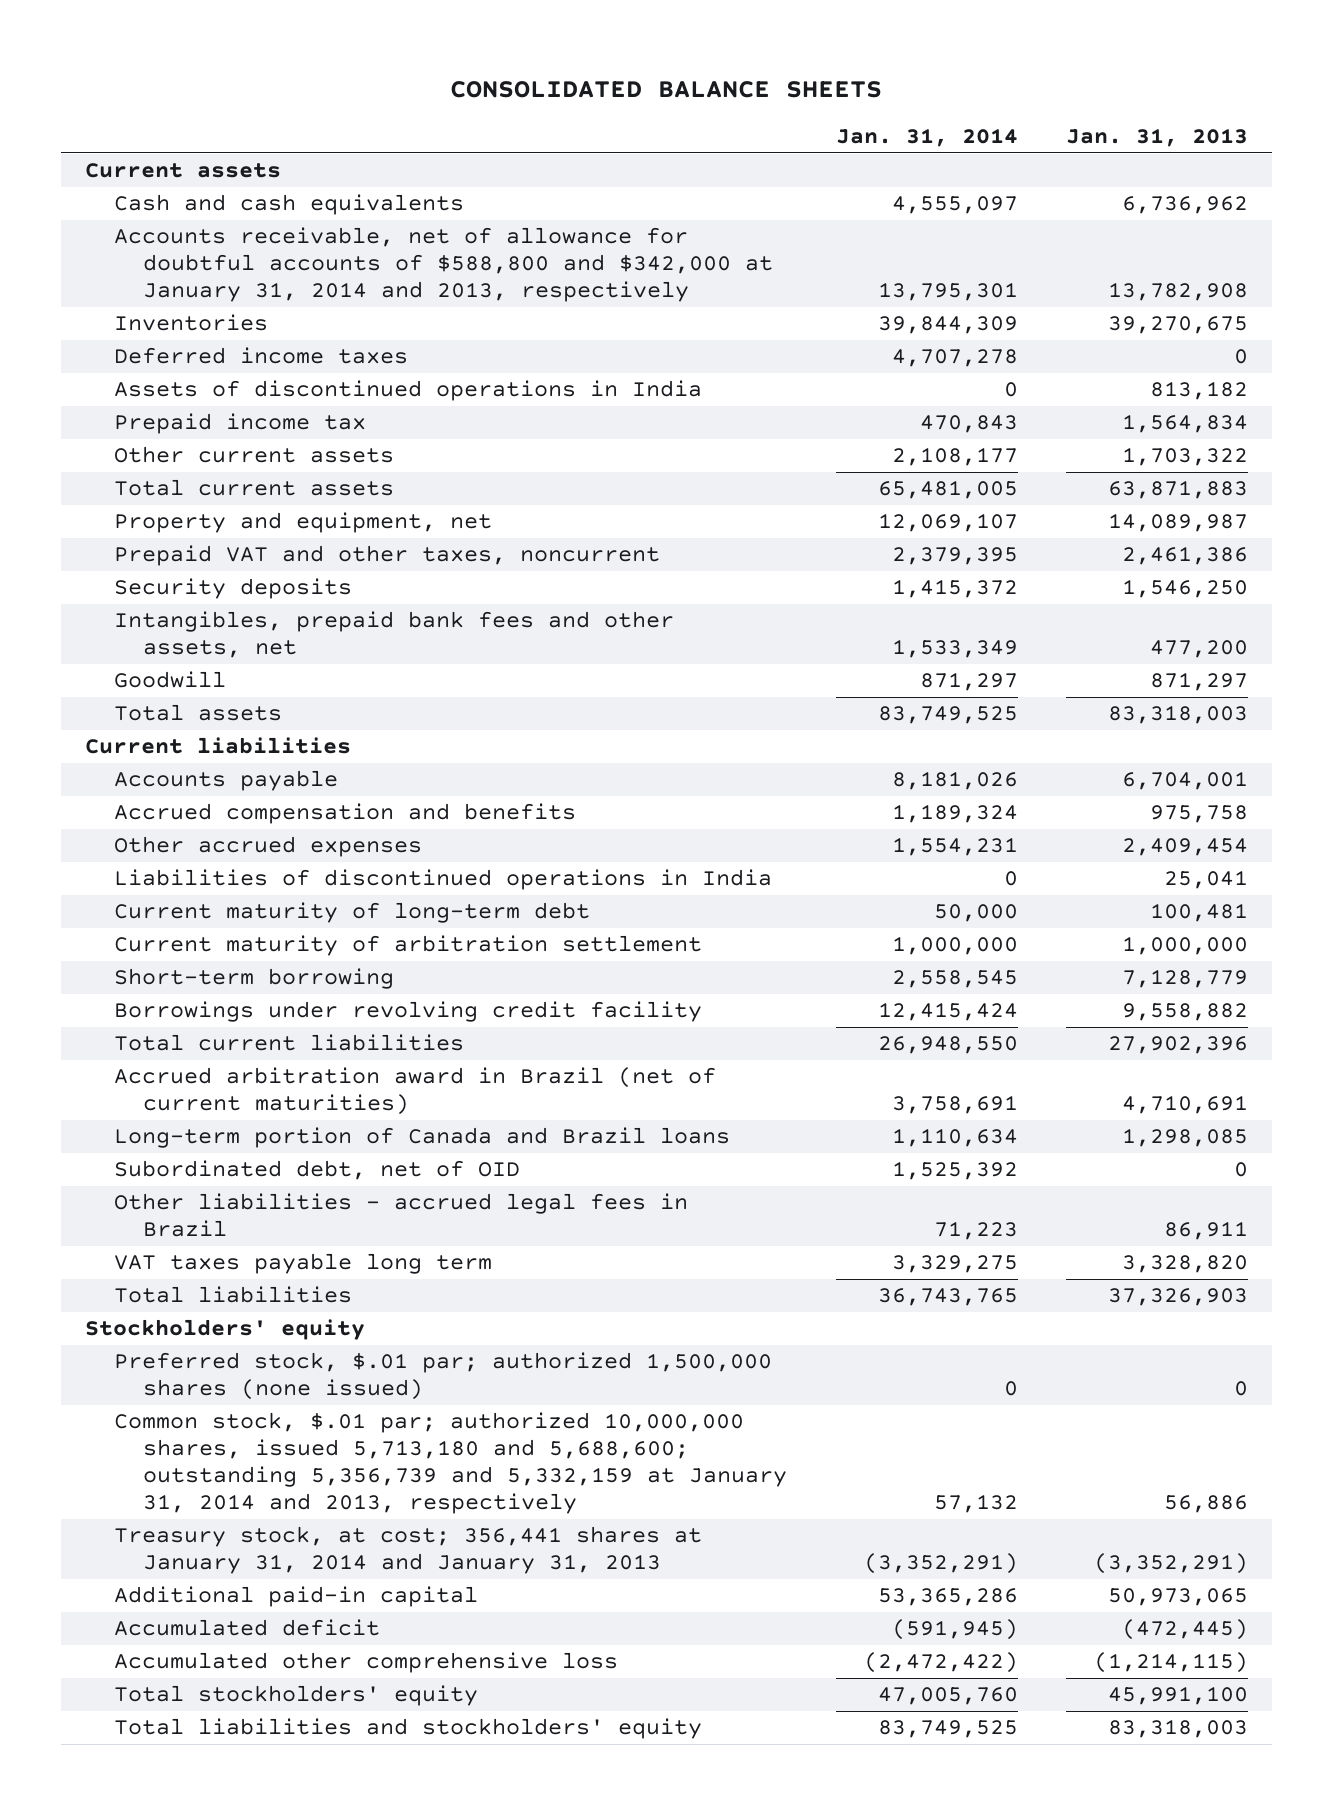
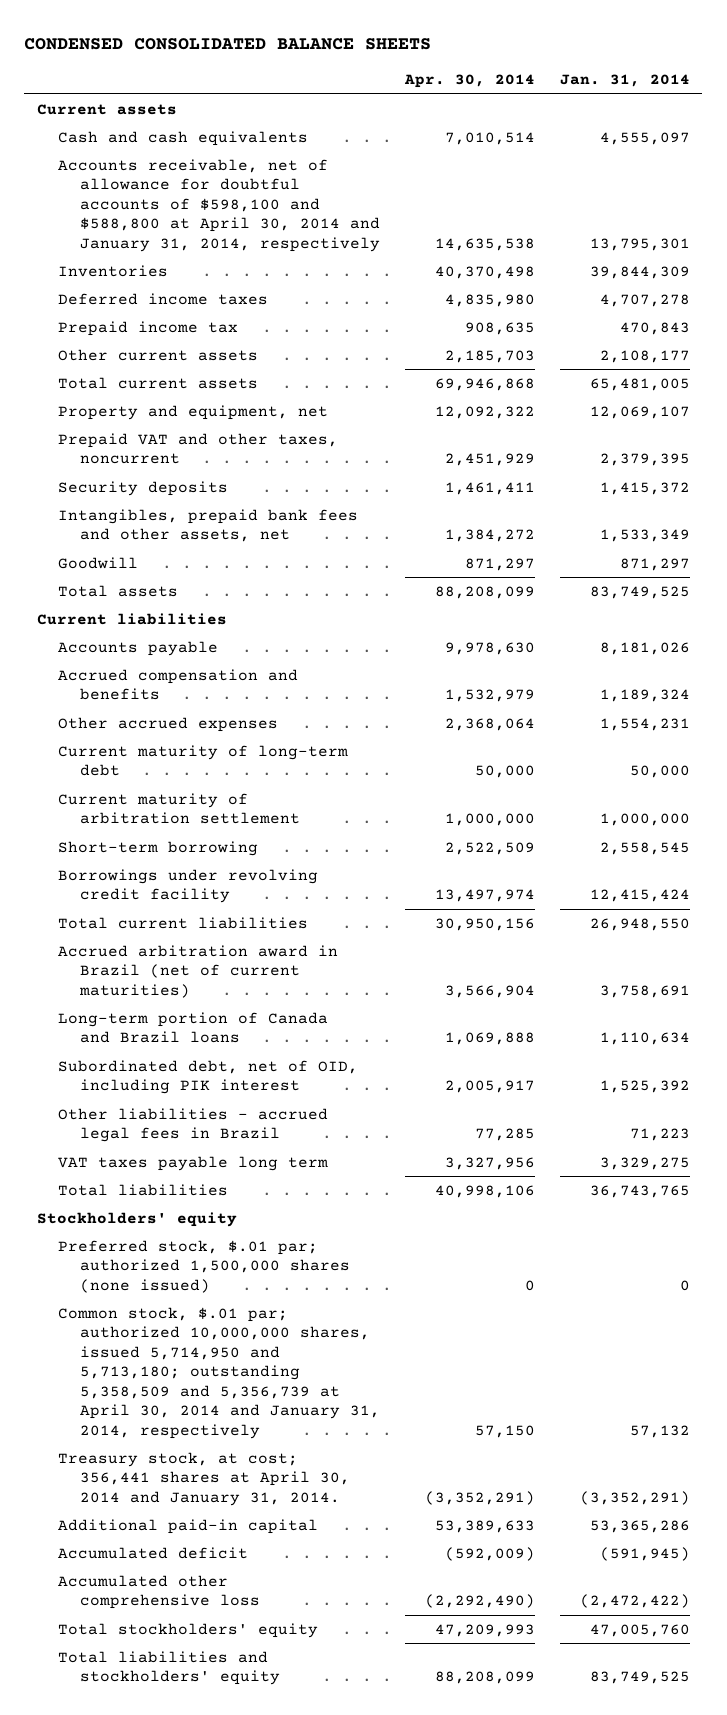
- CONSOLIDATED BALANCE SHEETS
+ CONDENSED CONSOLIDATED BALANCE SHEETS
- | Jan. 31, 2014 | Jan. 31, 2013
+ | Apr. 30, 2014 | Jan. 31, 2014
- Accounts receivable, net of allowance for doubtful accounts of $588,800 and $342,000 at January 31, 2014 and 2013, respectively | 13,795,301 | 13,782,908
+ Accounts receivable, net of allowance for doubtful accounts of $598,100 and $588,800 at April 30, 2014 and January 31, 2014, respectively | 14,635,538 | 13,795,301
- Assets of discontinued operations in India | 0 | 813,182
- Liabilities of discontinued operations in India | 0 | 25,041
- Subordinated debt, net of OID | 1,525,392 | 0
+ Subordinated debt, net of OID, including PIK interest | 2,005,917 | 1,525,392
- Common stock, $.01 par; authorized 10,000,000 shares, issued 5,713,180 and 5,688,600; outstanding 5,356,739 and 5,332,159 at January 31, 2014 and 2013, respectively | 57,132 | 56,886
- Treasury stock, at cost; 356,441 shares at January 31, 2014 and January 31, 2013 | (3,352,291) | (3,352,291)
+ Common stock, $.01 par; authorized 10,000,000 shares, issued 5,714,950 and 5,713,180; outstanding 5,358,509 and 5,356,739 at April 30, 2014 and January 31, 2014, respectively | 57,150 | 57,132
+ Treasury stock, at cost; 356,441 shares at April 30, 2014 and January 31, 2014. | (3,352,291) | (3,352,291)

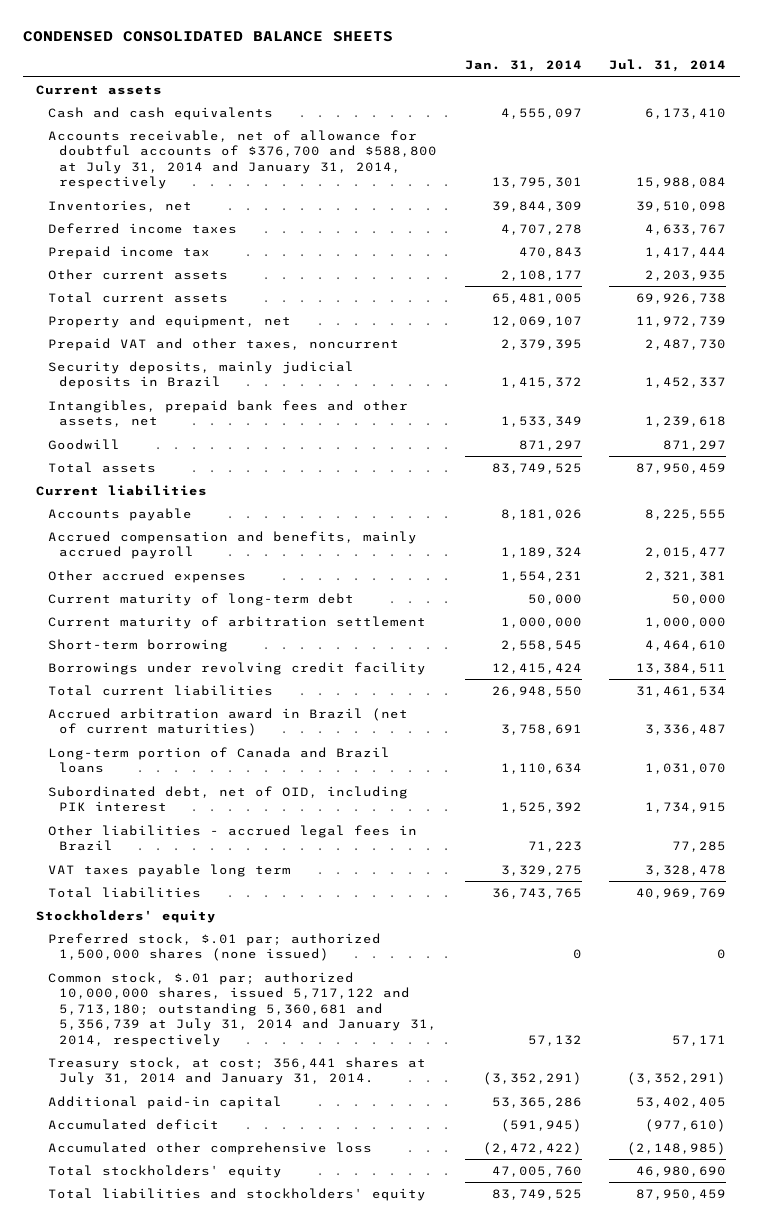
- | Apr. 30, 2014 | Jan. 31, 2014
+ | Jan. 31, 2014 | Jul. 31, 2014
- Accounts receivable, net of allowance for doubtful accounts of $598,100 and $588,800 at April 30, 2014 and January 31, 2014, respectively | 14,635,538 | 13,795,301
- Inventories | 40,370,498 | 39,844,309
+ Accounts receivable, net of allowance for doubtful accounts of $376,700 and $588,800 at July 31, 2014 and January 31, 2014, respectively | 13,795,301 | 15,988,084
+ Inventories, net | 39,844,309 | 39,510,098
- Security deposits | 1,461,411 | 1,415,372
+ Security deposits, mainly judicial deposits in Brazil | 1,415,372 | 1,452,337
- Accrued compensation and benefits | 1,532,979 | 1,189,324
+ Accrued compensation and benefits, mainly accrued payroll | 1,189,324 | 2,015,477
- Common stock, $.01 par; authorized 10,000,000 shares, issued 5,714,950 and 5,713,180; outstanding 5,358,509 and 5,356,739 at April 30, 2014 and January 31, 2014, respectively | 57,150 | 57,132
- Treasury stock, at cost; 356,441 shares at April 30, 2014 and January 31, 2014. | (3,352,291) | (3,352,291)
+ Common stock, $.01 par; authorized 10,000,000 shares, issued 5,717,122 and 5,713,180; outstanding 5,360,681 and 5,356,739 at July 31, 2014 and January 31, 2014, respectively | 57,132 | 57,171
+ Treasury stock, at cost; 356,441 shares at July 31, 2014 and January 31, 2014. | (3,352,291) | (3,352,291)

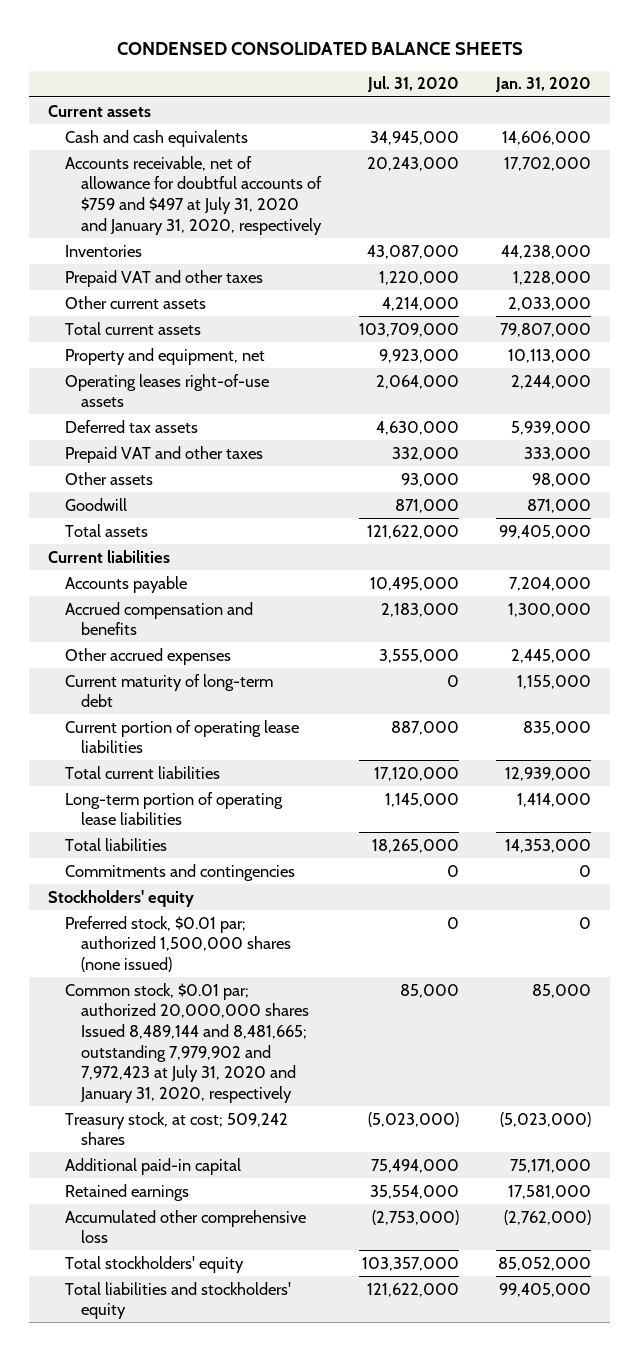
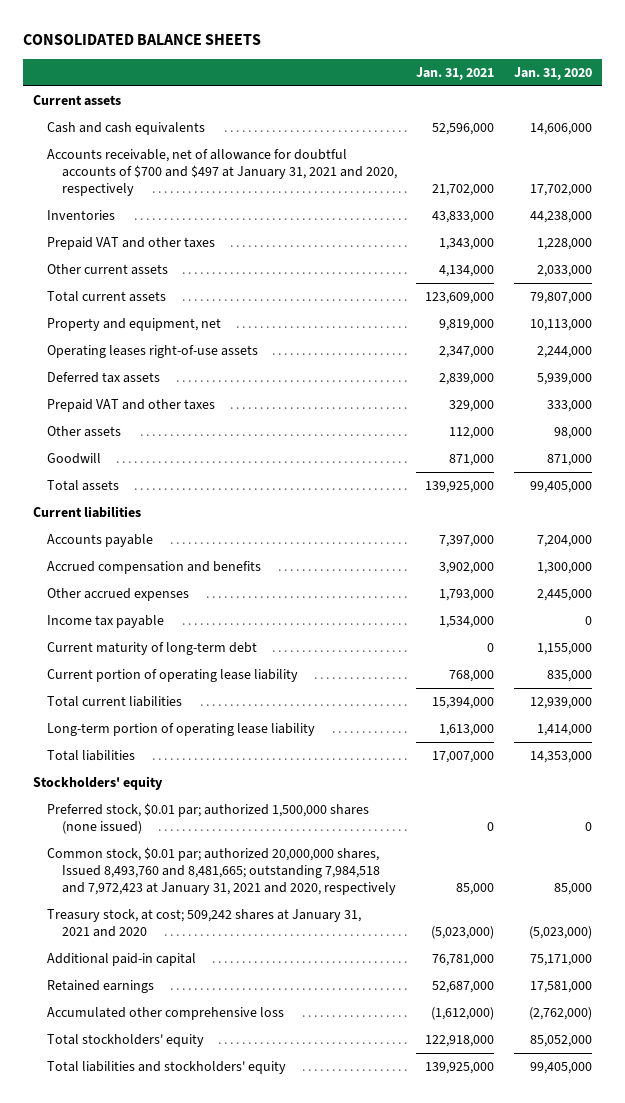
- CONDENSED CONSOLIDATED BALANCE SHEETS
+ CONSOLIDATED BALANCE SHEETS
- | Jul. 31, 2020 | Jan. 31, 2020
+ | Jan. 31, 2021 | Jan. 31, 2020
- Accounts receivable, net of allowance for doubtful accounts of $759 and $497 at July 31, 2020 and January 31, 2020, respectively | 20,243,000 | 17,702,000
+ Accounts receivable, net of allowance for doubtful accounts of $700 and $497 at January 31, 2021 and 2020, respectively | 21,702,000 | 17,702,000
+ Income tax payable | 1,534,000 | 0
- Current portion of operating lease liabilities | 887,000 | 835,000
+ Current portion of operating lease liability | 768,000 | 835,000
- Long-term portion of operating lease liabilities | 1,145,000 | 1,414,000
+ Long-term portion of operating lease liability | 1,613,000 | 1,414,000
- Commitments and contingencies | 0 | 0
- Common stock, $0.01 par; authorized 20,000,000 shares Issued 8,489,144 and 8,481,665; outstanding 7,979,902 and 7,972,423 at July 31, 2020 and January 31, 2020, respectively | 85,000 | 85,000
- Treasury stock, at cost; 509,242 shares | (5,023,000) | (5,023,000)
+ Common stock, $0.01 par; authorized 20,000,000 shares, Issued 8,493,760 and 8,481,665; outstanding 7,984,518 and 7,972,423 at January 31, 2021 and 2020, respectively | 85,000 | 85,000
+ Treasury stock, at cost; 509,242 shares at January 31, 2021 and 2020 | (5,023,000) | (5,023,000)

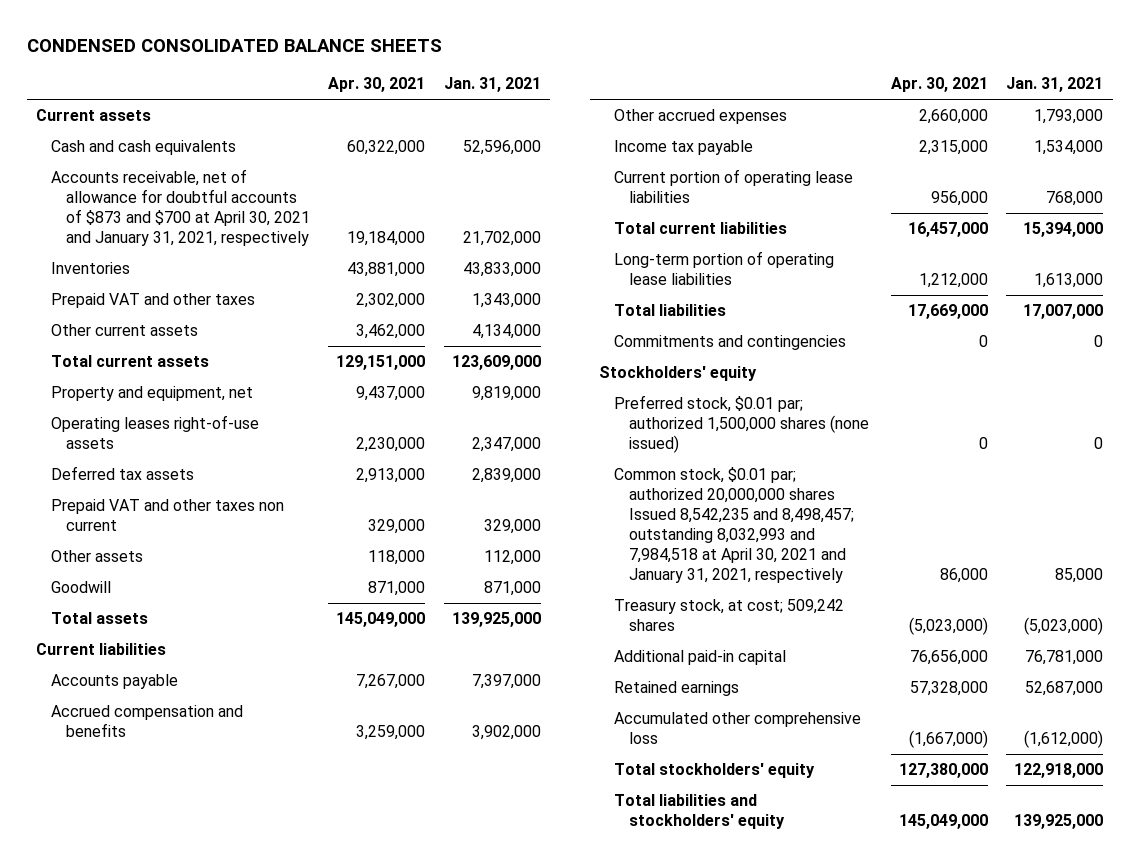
- CONSOLIDATED BALANCE SHEETS
+ CONDENSED CONSOLIDATED BALANCE SHEETS
- | Jan. 31, 2021 | Jan. 31, 2020
+ | Apr. 30, 2021 | Jan. 31, 2021
- Accounts receivable, net of allowance for doubtful accounts of $700 and $497 at January 31, 2021 and 2020, respectively | 21,702,000 | 17,702,000
+ Accounts receivable, net of allowance for doubtful accounts of $873 and $700 at April 30, 2021 and January 31, 2021, respectively | 19,184,000 | 21,702,000
- Prepaid VAT and other taxes | 329,000 | 333,000
+ Prepaid VAT and other taxes non current | 329,000 | 329,000
- Current maturity of long-term debt | 0 | 1,155,000
- Current portion of operating lease liability | 768,000 | 835,000
+ Current portion of operating lease liabilities | 956,000 | 768,000
- Long-term portion of operating lease liability | 1,613,000 | 1,414,000
+ Long-term portion of operating lease liabilities | 1,212,000 | 1,613,000
+ Commitments and contingencies | 0 | 0
- Common stock, $0.01 par; authorized 20,000,000 shares, Issued 8,493,760 and 8,481,665; outstanding 7,984,518 and 7,972,423 at January 31, 2021 and 2020, respectively | 85,000 | 85,000
- Treasury stock, at cost; 509,242 shares at January 31, 2021 and 2020 | (5,023,000) | (5,023,000)
+ Common stock, $0.01 par; authorized 20,000,000 shares Issued 8,542,235 and 8,498,457; outstanding 8,032,993 and 7,984,518 at April 30, 2021 and January 31, 2021, respectively | 86,000 | 85,000
+ Treasury stock, at cost; 509,242 shares | (5,023,000) | (5,023,000)

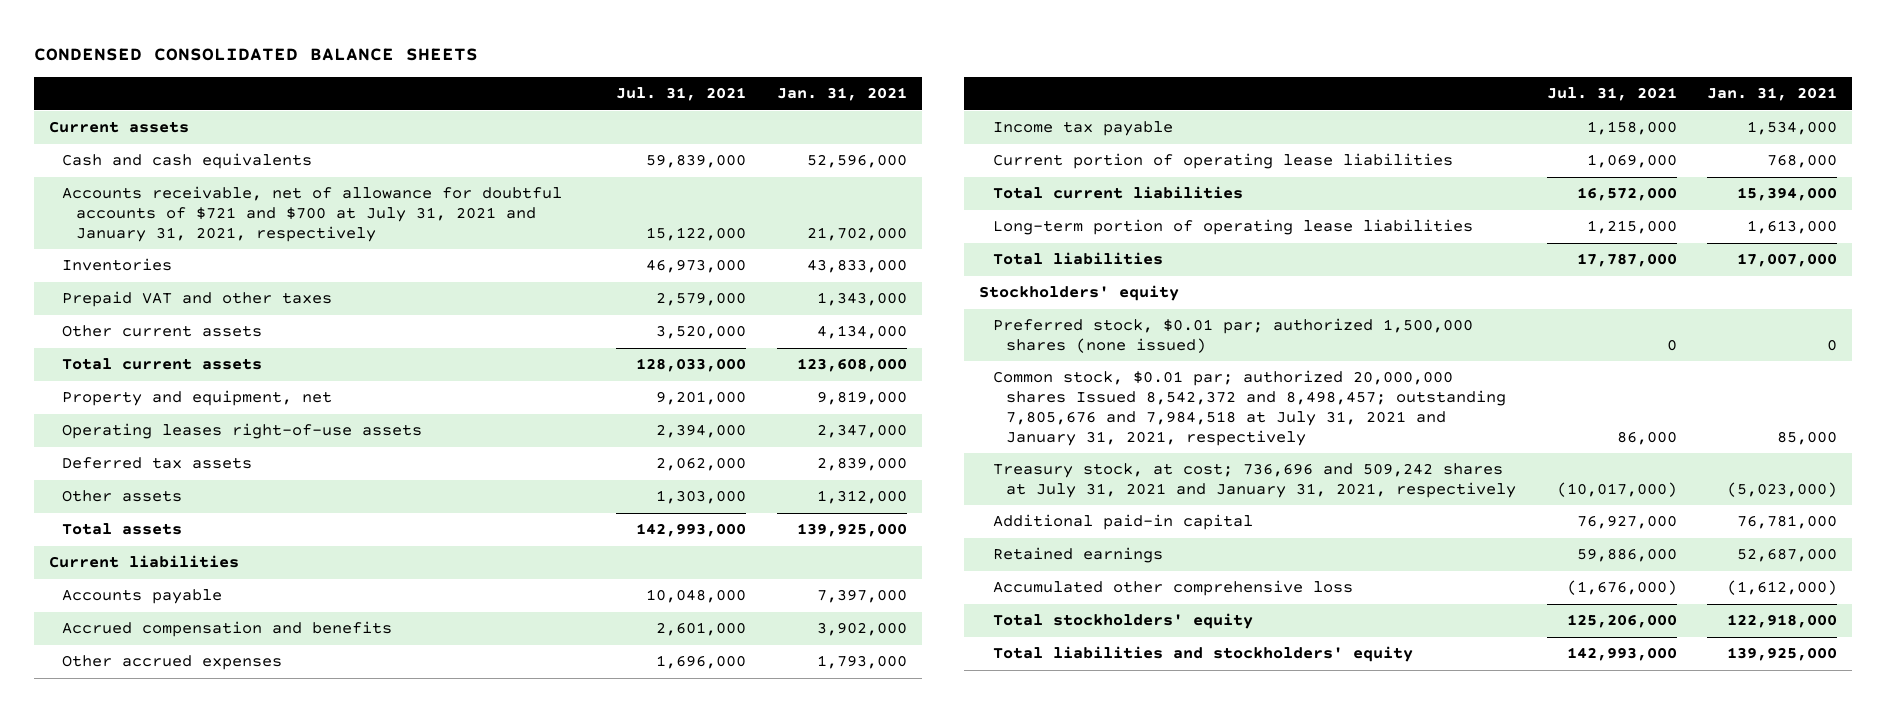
- | Apr. 30, 2021 | Jan. 31, 2021
+ | Jul. 31, 2021 | Jan. 31, 2021
- Accounts receivable, net of allowance for doubtful accounts of $873 and $700 at April 30, 2021 and January 31, 2021, respectively | 19,184,000 | 21,702,000
+ Accounts receivable, net of allowance for doubtful accounts of $721 and $700 at July 31, 2021 and January 31, 2021, respectively | 15,122,000 | 21,702,000
- Total current assets | 129,151,000 | 123,609,000
+ Total current assets | 128,033,000 | 123,608,000
- Prepaid VAT and other taxes non current | 329,000 | 329,000
- Other assets | 118,000 | 112,000
- Goodwill | 871,000 | 871,000
+ Other assets | 1,303,000 | 1,312,000
- Commitments and contingencies | 0 | 0
- Common stock, $0.01 par; authorized 20,000,000 shares Issued 8,542,235 and 8,498,457; outstanding 8,032,993 and 7,984,518 at April 30, 2021 and January 31, 2021, respectively | 86,000 | 85,000
- Treasury stock, at cost; 509,242 shares | (5,023,000) | (5,023,000)
+ Common stock, $0.01 par; authorized 20,000,000 shares Issued 8,542,372 and 8,498,457; outstanding 7,805,676 and 7,984,518 at July 31, 2021 and January 31, 2021, respectively | 86,000 | 85,000
+ Treasury stock, at cost; 736,696 and 509,242 shares at July 31, 2021 and January 31, 2021, respectively | (10,017,000) | (5,023,000)

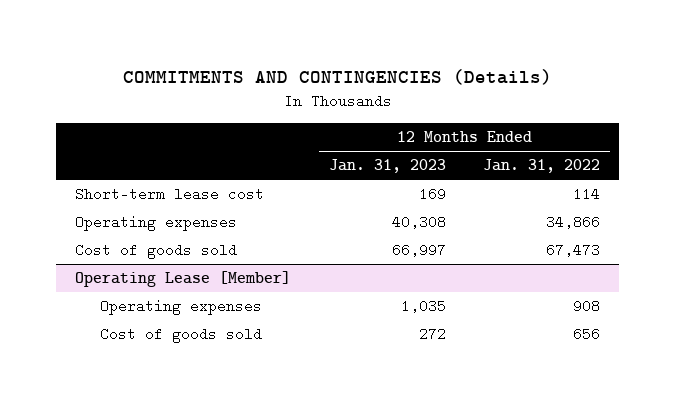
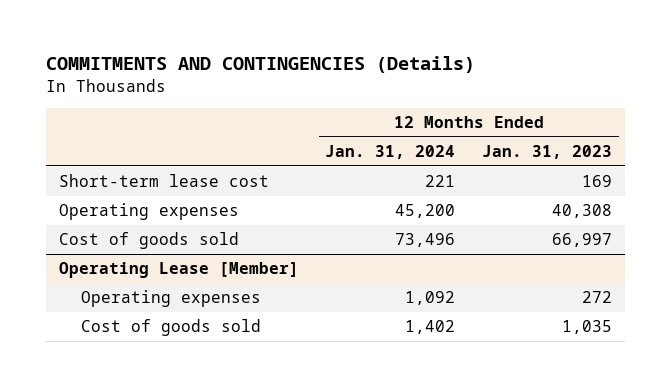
- | 12 Months Ended Jan. 31, 2023 | 12 Months Ended Jan. 31, 2022
+ | 12 Months Ended Jan. 31, 2024 | 12 Months Ended Jan. 31, 2023
@ Operating Lease [Member]
- Operating expenses | 1,035 | 908
- Cost of goods sold | 272 | 656
+ Operating expenses | 1,092 | 272
+ Cost of goods sold | 1,402 | 1,035

